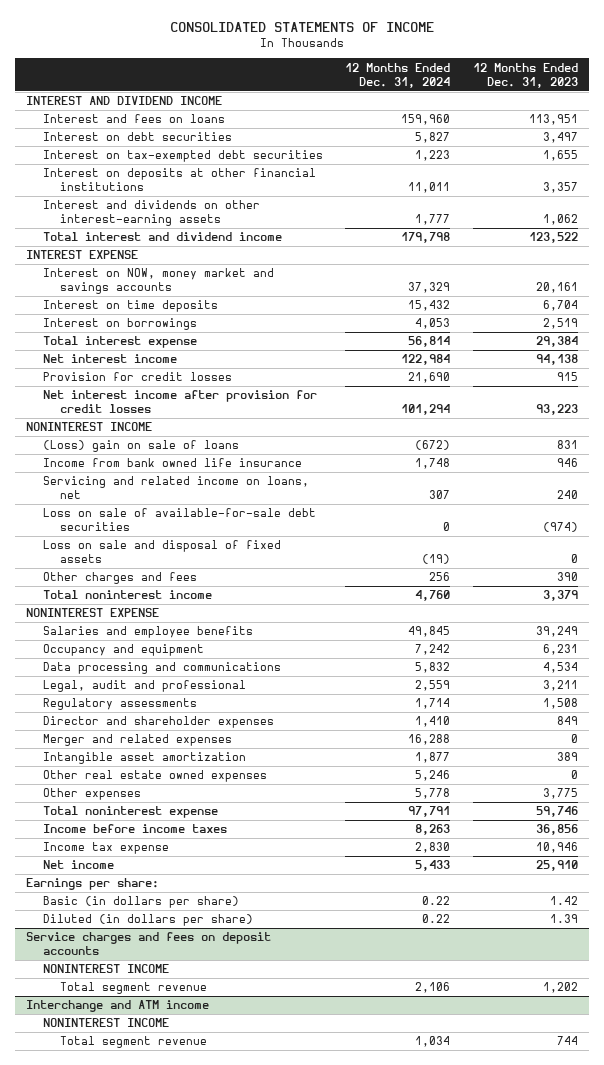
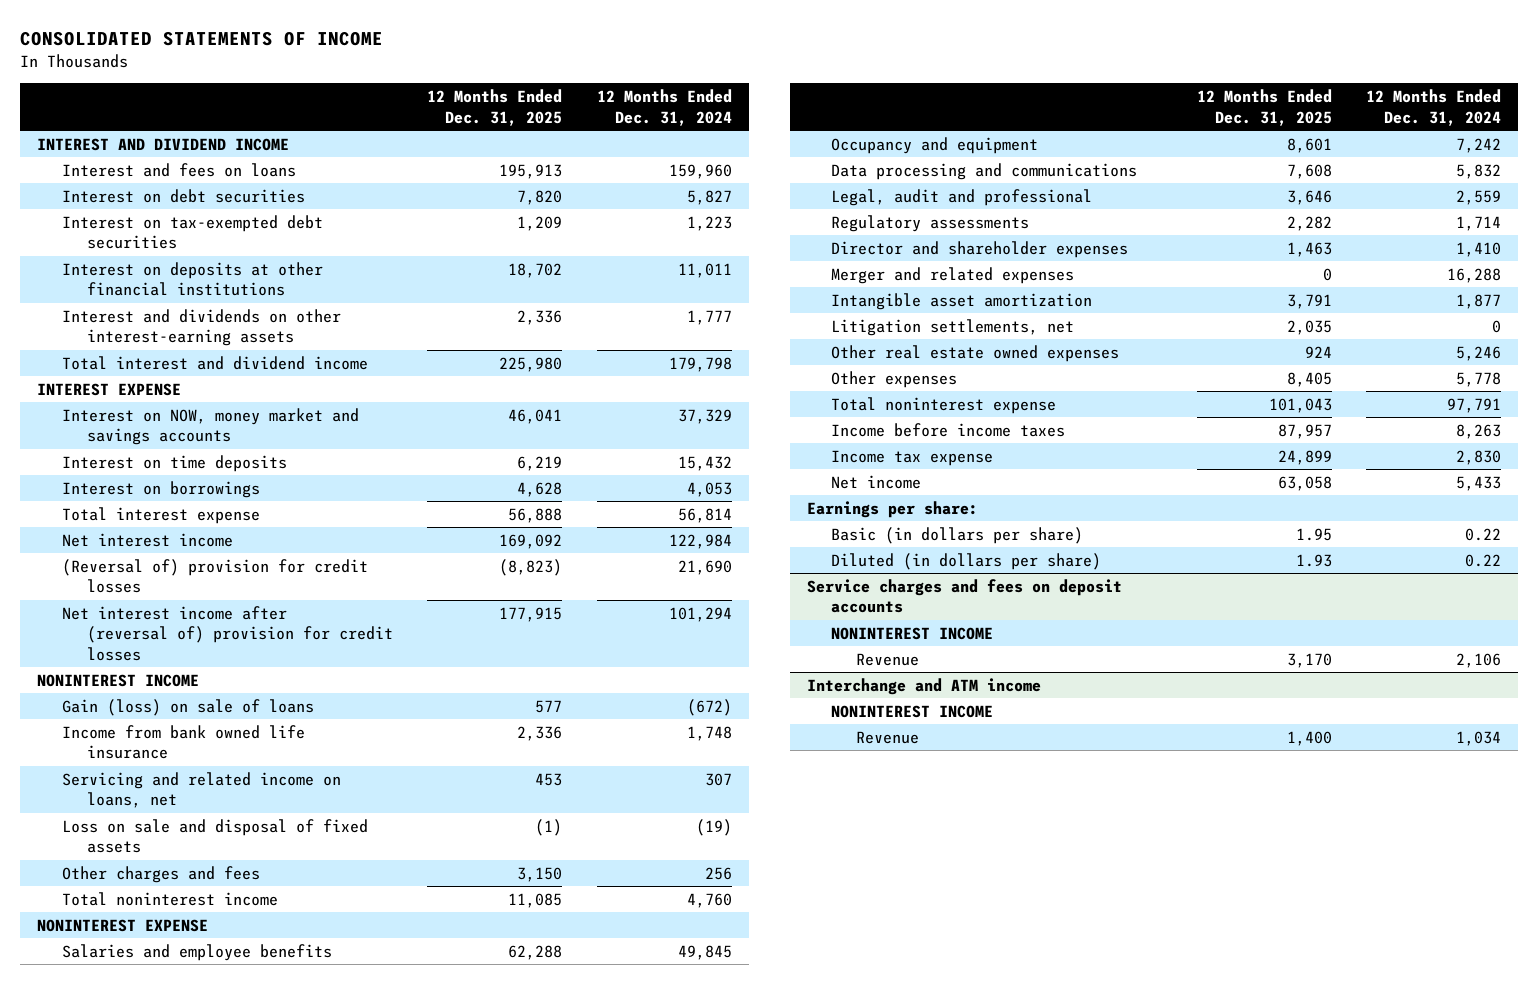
- | 12 Months Ended Dec. 31, 2024 | 12 Months Ended Dec. 31, 2023
+ | 12 Months Ended Dec. 31, 2025 | 12 Months Ended Dec. 31, 2024
- Provision for credit losses | 21,690 | 915
- Net interest income after provision for credit losses | 101,294 | 93,223
+ (Reversal of) provision for credit losses | (8,823) | 21,690
+ Net interest income after (reversal of) provision for credit losses | 177,915 | 101,294
- (Loss) gain on sale of loans | (672) | 831
+ Gain (loss) on sale of loans | 577 | (672)
- Loss on sale of available-for-sale debt securities | 0 | (974)
+ Litigation settlements, net | 2,035 | 0
@ Service charges and fees on deposit accounts
- Total segment revenue | 2,106 | 1,202
+ Revenue | 3,170 | 2,106
@ Interchange and ATM income
- Total segment revenue | 1,034 | 744
+ Revenue | 1,400 | 1,034

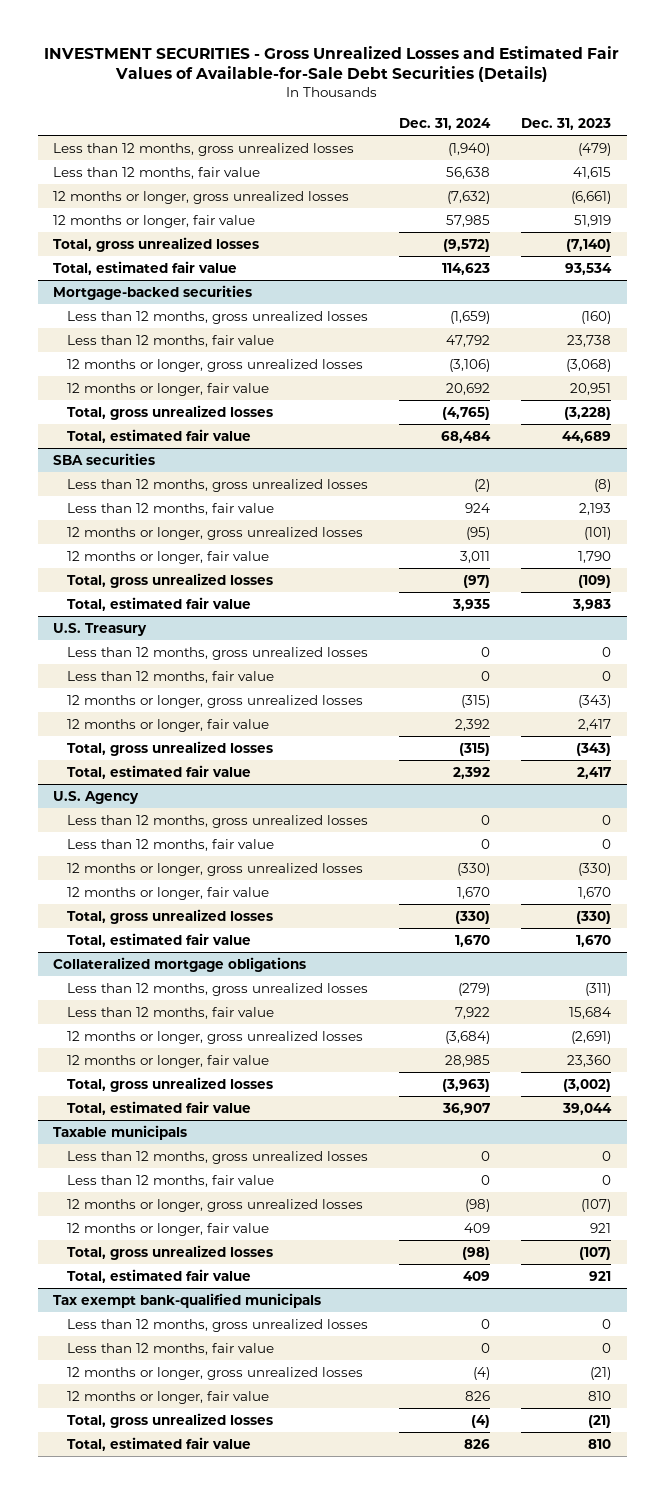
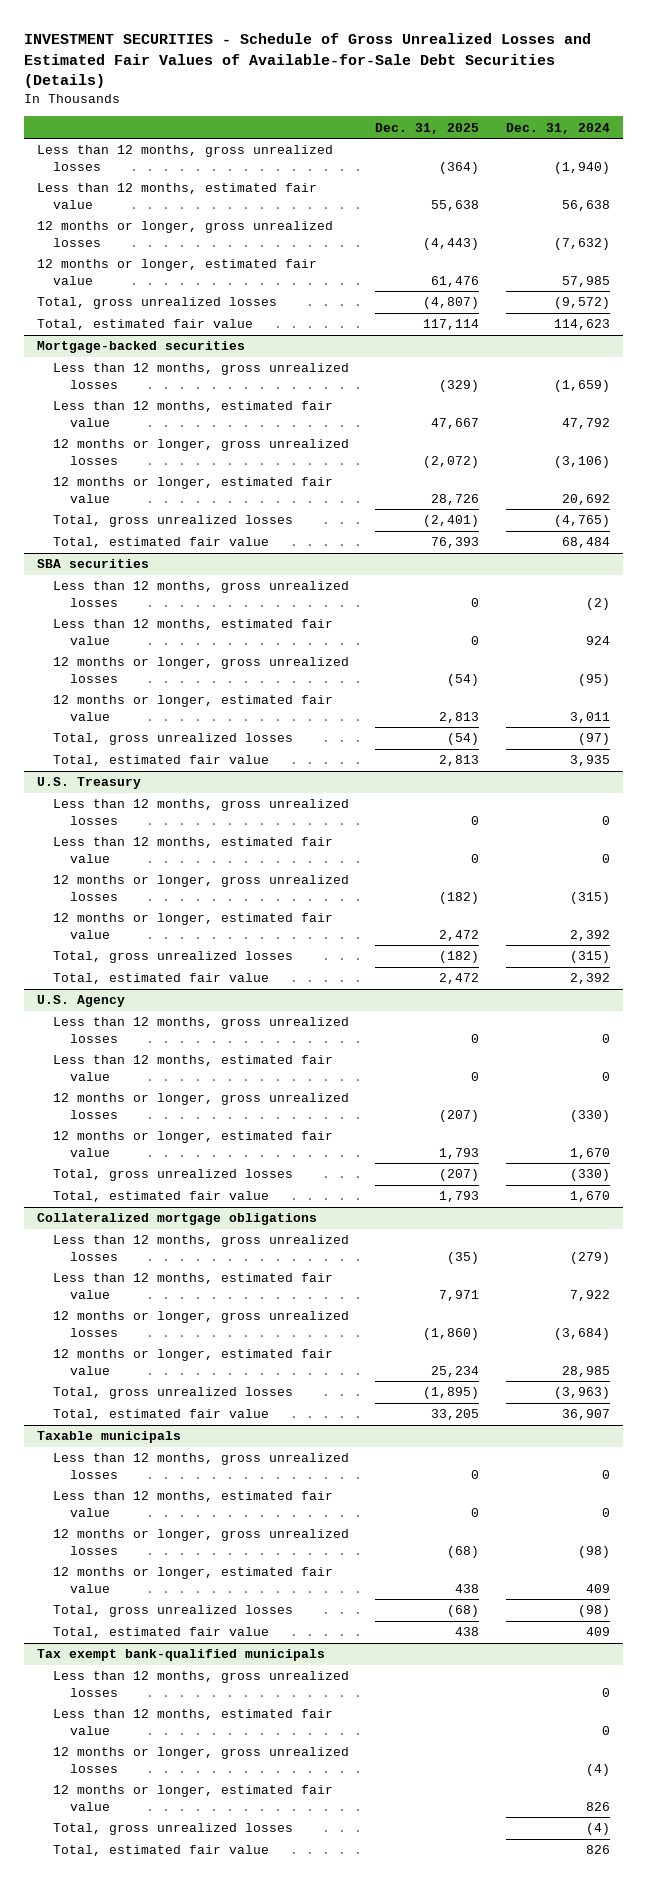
- INVESTMENT SECURITIES - Gross Unrealized Losses and Estimated Fair Values of Available-for-Sale Debt Securities (Details)
+ INVESTMENT SECURITIES - Schedule of Gross Unrealized Losses and Estimated Fair Values of Available-for-Sale Debt Securities (Details)
- | Dec. 31, 2024 | Dec. 31, 2023
+ | Dec. 31, 2025 | Dec. 31, 2024
- Less than 12 months, fair value | 56,638 | 41,615
+ Less than 12 months, estimated fair value | 55,638 | 56,638
- 12 months or longer, fair value | 57,985 | 51,919
+ 12 months or longer, estimated fair value | 61,476 | 57,985
@ Mortgage-backed securities
- Less than 12 months, fair value | 47,792 | 23,738
+ Less than 12 months, estimated fair value | 47,667 | 47,792
- 12 months or longer, fair value | 20,692 | 20,951
+ 12 months or longer, estimated fair value | 28,726 | 20,692
@ SBA securities
- Less than 12 months, fair value | 924 | 2,193
+ Less than 12 months, estimated fair value | 0 | 924
- 12 months or longer, fair value | 3,011 | 1,790
+ 12 months or longer, estimated fair value | 2,813 | 3,011
@ U.S. Treasury
- Less than 12 months, fair value | 0 | 0
+ Less than 12 months, estimated fair value | 0 | 0
- 12 months or longer, fair value | 2,392 | 2,417
+ 12 months or longer, estimated fair value | 2,472 | 2,392
@ U.S. Agency
- Less than 12 months, fair value | 0 | 0
+ Less than 12 months, estimated fair value | 0 | 0
- 12 months or longer, fair value | 1,670 | 1,670
+ 12 months or longer, estimated fair value | 1,793 | 1,670
@ Collateralized mortgage obligations
- Less than 12 months, fair value | 7,922 | 15,684
+ Less than 12 months, estimated fair value | 7,971 | 7,922
- 12 months or longer, fair value | 28,985 | 23,360
+ 12 months or longer, estimated fair value | 25,234 | 28,985
@ Taxable municipals
- Less than 12 months, fair value | 0 | 0
+ Less than 12 months, estimated fair value | 0 | 0
- 12 months or longer, fair value | 409 | 921
+ 12 months or longer, estimated fair value | 438 | 409
@ Tax exempt bank-qualified municipals
- Less than 12 months, fair value | 0 | 0
+ Less than 12 months, estimated fair value | | 0
- 12 months or longer, fair value | 826 | 810
+ 12 months or longer, estimated fair value | | 826

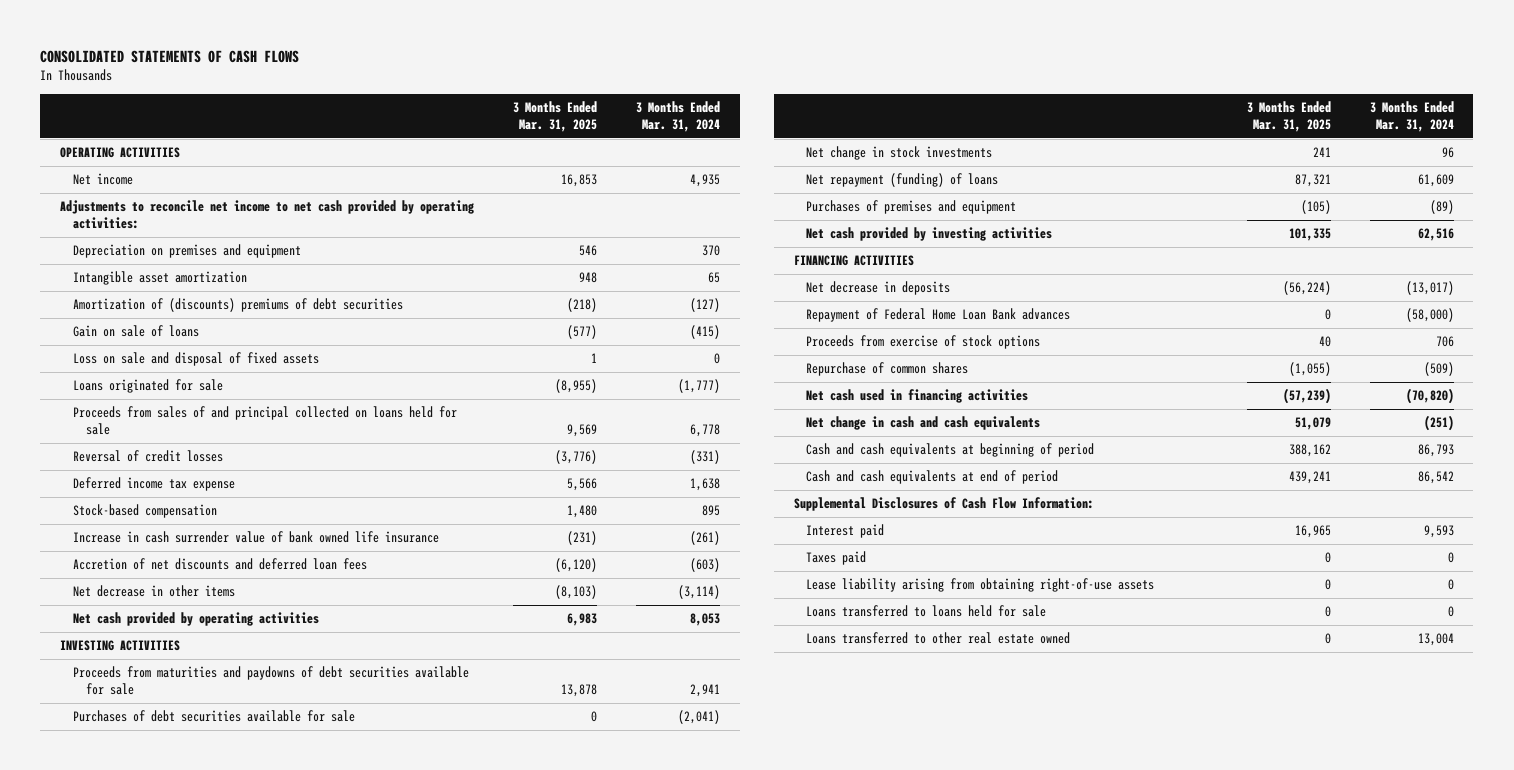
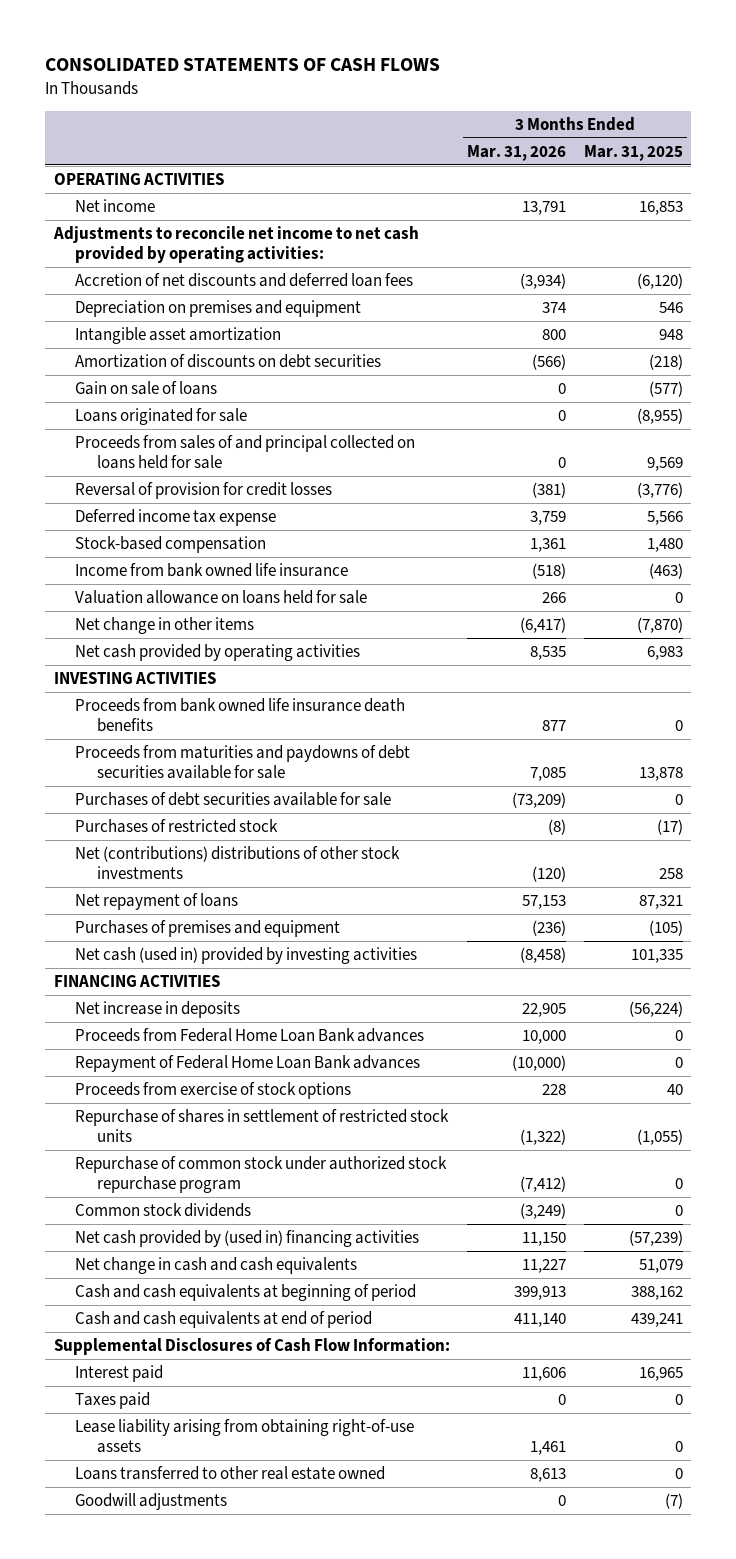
- | 3 Months Ended Mar. 31, 2025 | 3 Months Ended Mar. 31, 2024
+ | 3 Months Ended Mar. 31, 2026 | 3 Months Ended Mar. 31, 2025
moved up: Accretion of net discounts and deferred loan fees | (3,934) | (6,120)
- Amortization of (discounts) premiums of debt securities | (218) | (127)
+ Amortization of discounts on debt securities | (566) | (218)
- Loss on sale and disposal of fixed assets | 1 | 0
- Reversal of credit losses | (3,776) | (331)
+ Reversal of provision for credit losses | (381) | (3,776)
- Increase in cash surrender value of bank owned life insurance | (231) | (261)
- Net decrease in other items | (8,103) | (3,114)
+ Income from bank owned life insurance | (518) | (463)
+ Valuation allowance on loans held for sale | 266 | 0
+ Net change in other items | (6,417) | (7,870)
+ Proceeds from bank owned life insurance death benefits | 877 | 0
- Net change in stock investments | 241 | 96
- Net repayment (funding) of loans | 87,321 | 61,609
+ Purchases of restricted stock | (8) | (17)
+ Net (contributions) distributions of other stock investments | (120) | 258
+ Net repayment of loans | 57,153 | 87,321
- Net cash provided by investing activities | 101,335 | 62,516
+ Net cash (used in) provided by investing activities | (8,458) | 101,335
- Net decrease in deposits | (56,224) | (13,017)
+ Net increase in deposits | 22,905 | (56,224)
+ Proceeds from Federal Home Loan Bank advances | 10,000 | 0
- Repurchase of common shares | (1,055) | (509)
- Net cash used in financing activities | (57,239) | (70,820)
+ Repurchase of shares in settlement of restricted stock units | (1,322) | (1,055)
+ Repurchase of common stock under authorized stock repurchase program | (7,412) | 0
+ Common stock dividends | (3,249) | 0
+ Net cash provided by (used in) financing activities | 11,150 | (57,239)
- Loans transferred to loans held for sale | 0 | 0
+ Goodwill adjustments | 0 | (7)

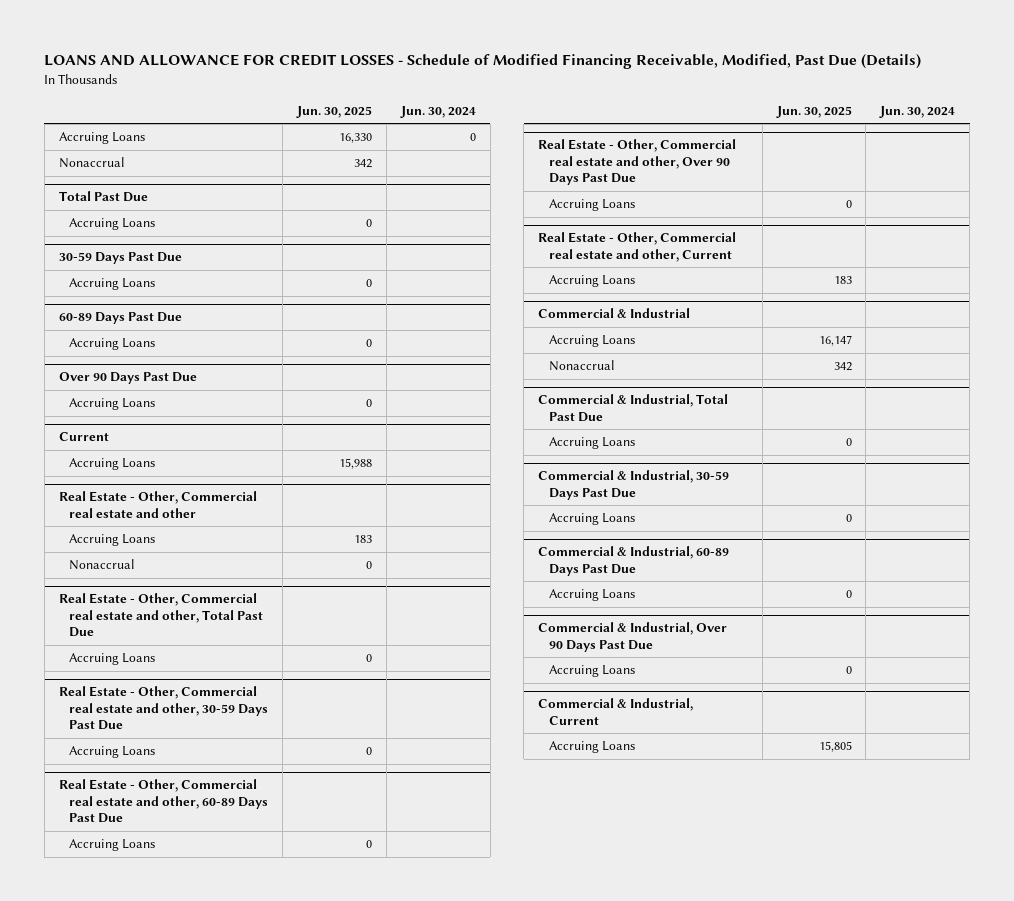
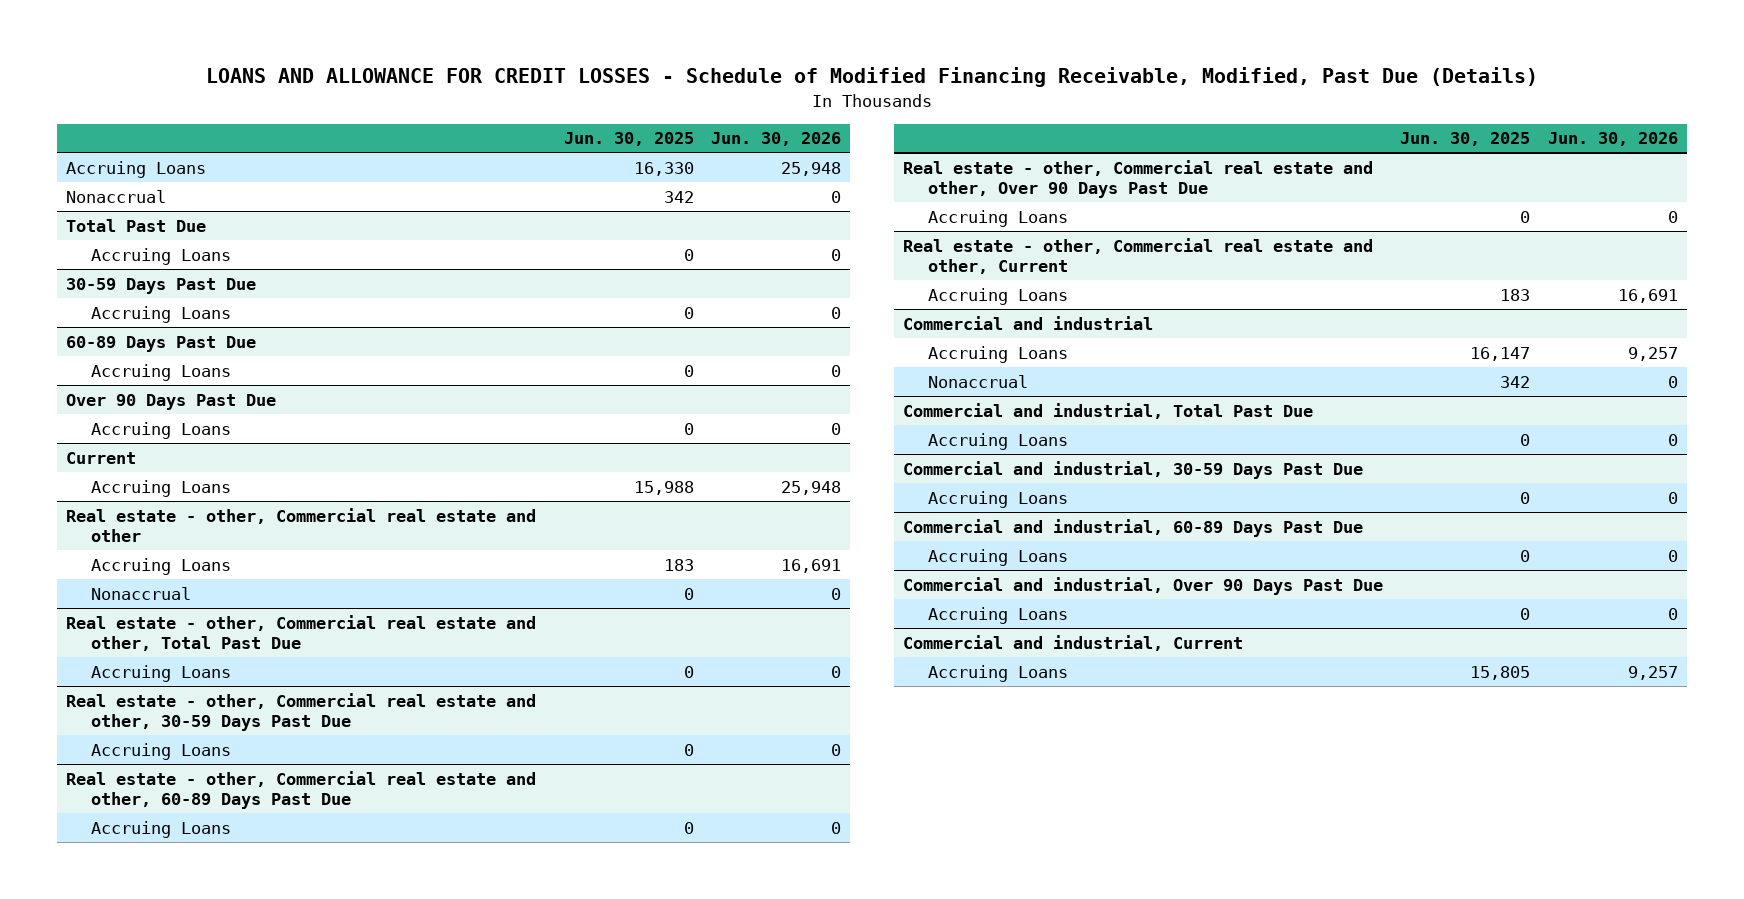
- | Jun. 30, 2025 | Jun. 30, 2024
+ | Jun. 30, 2025 | Jun. 30, 2026
- Real Estate - Other, Commercial real estate and other
+ Real estate - other, Commercial real estate and other
- Real Estate - Other, Commercial real estate and other, Total Past Due
+ Real estate - other, Commercial real estate and other, Total Past Due
- Real Estate - Other, Commercial real estate and other, 30-59 Days Past Due
+ Real estate - other, Commercial real estate and other, 30-59 Days Past Due
- Real Estate - Other, Commercial real estate and other, 60-89 Days Past Due
+ Real estate - other, Commercial real estate and other, 60-89 Days Past Due
- Real Estate - Other, Commercial real estate and other, Over 90 Days Past Due
+ Real estate - other, Commercial real estate and other, Over 90 Days Past Due
- Real Estate - Other, Commercial real estate and other, Current
+ Real estate - other, Commercial real estate and other, Current
- Commercial & Industrial
+ Commercial and industrial
- Commercial & Industrial, Total Past Due
+ Commercial and industrial, Total Past Due
- Commercial & Industrial, 30-59 Days Past Due
+ Commercial and industrial, 30-59 Days Past Due
- Commercial & Industrial, 60-89 Days Past Due
+ Commercial and industrial, 60-89 Days Past Due
- Commercial & Industrial, Over 90 Days Past Due
+ Commercial and industrial, Over 90 Days Past Due
- Commercial & Industrial, Current
+ Commercial and industrial, Current

